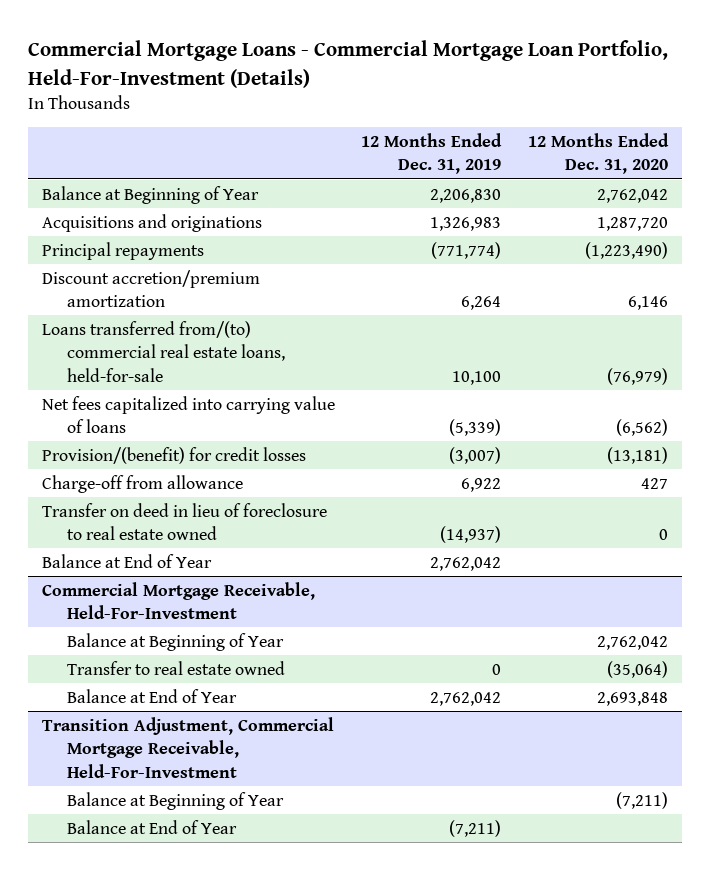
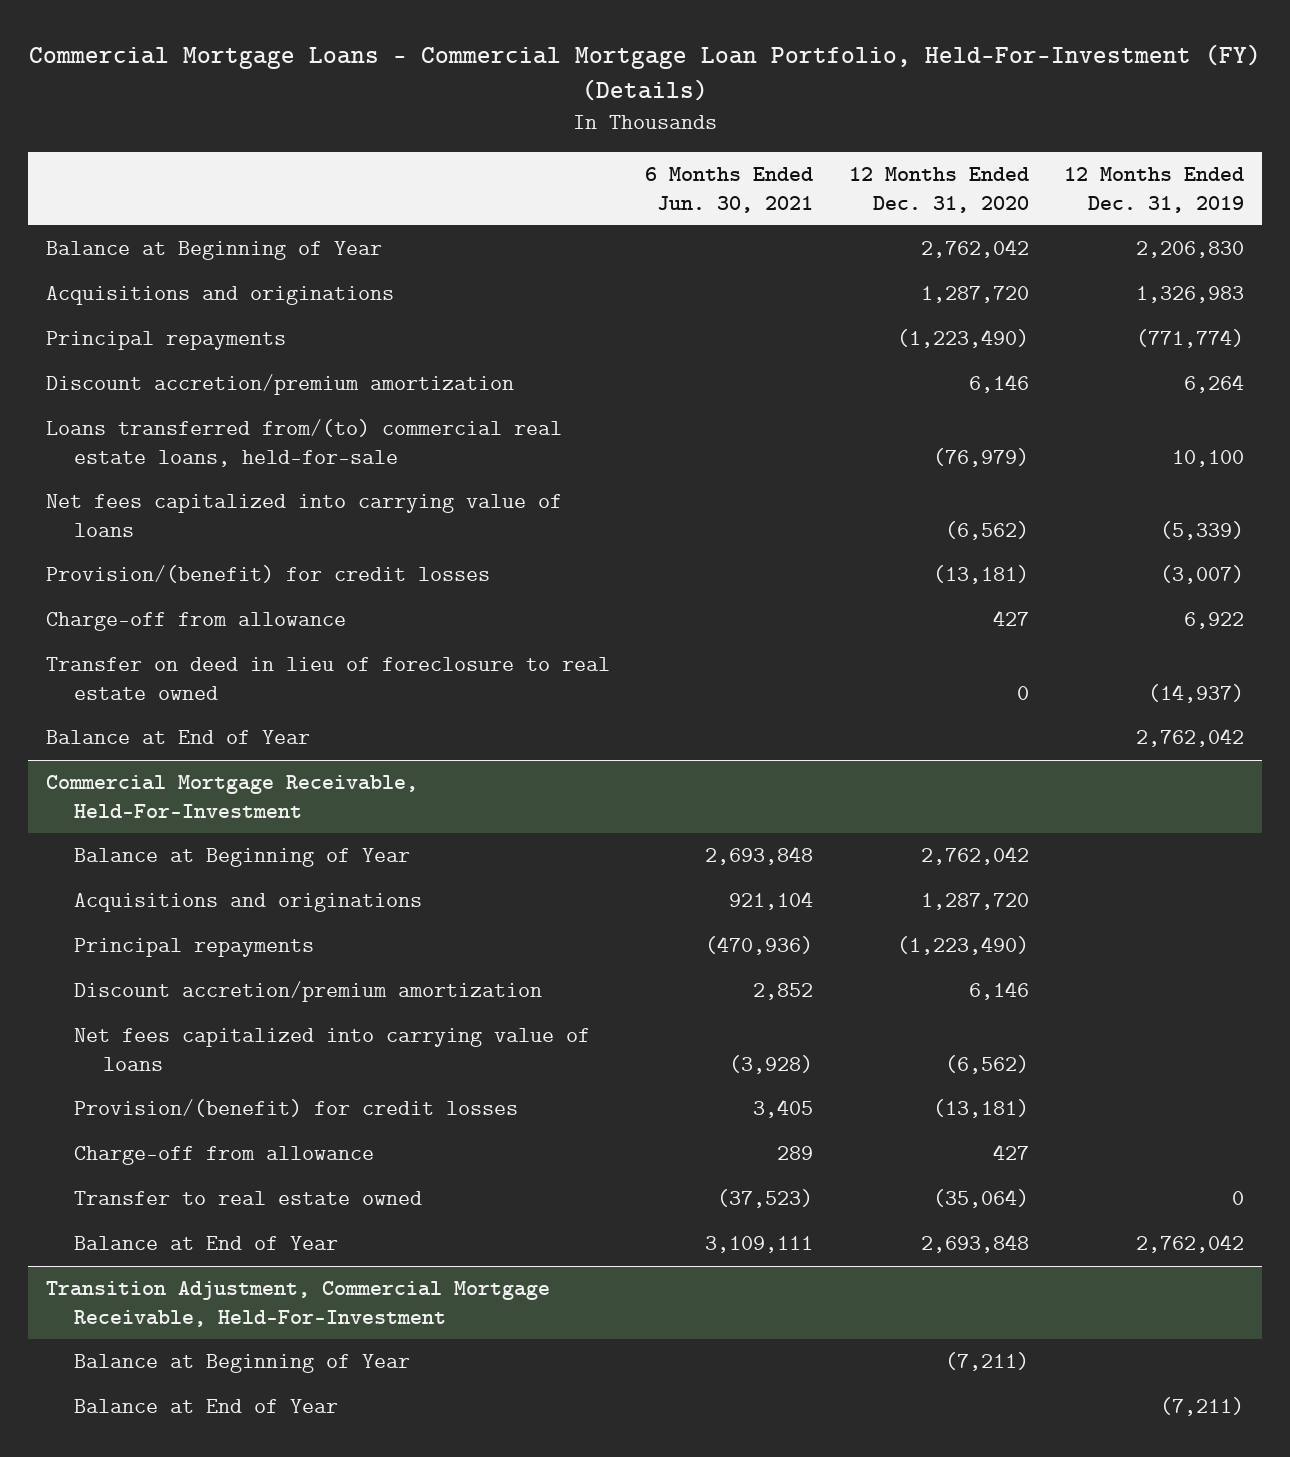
- Commercial Mortgage Loans - Commercial Mortgage Loan Portfolio, Held-For-Investment (Details)
+ Commercial Mortgage Loans - Commercial Mortgage Loan Portfolio, Held-For-Investment (FY) (Details)
- | 12 Months Ended Dec. 31, 2019 | 12 Months Ended Dec. 31, 2020
+ | 6 Months Ended Jun. 30, 2021 | 12 Months Ended Dec. 31, 2020 | 12 Months Ended Dec. 31, 2019
@ Commercial Mortgage Receivable, Held-For-Investment
+ Acquisitions and originations | 921,104 | 1,287,720 |
+ Principal repayments | (470,936) | (1,223,490) |
+ Discount accretion/premium amortization | 2,852 | 6,146 |
+ Net fees capitalized into carrying value of loans | (3,928) | (6,562) |
+ Provision/(benefit) for credit losses | 3,405 | (13,181) |
+ Charge-off from allowance | 289 | 427 |

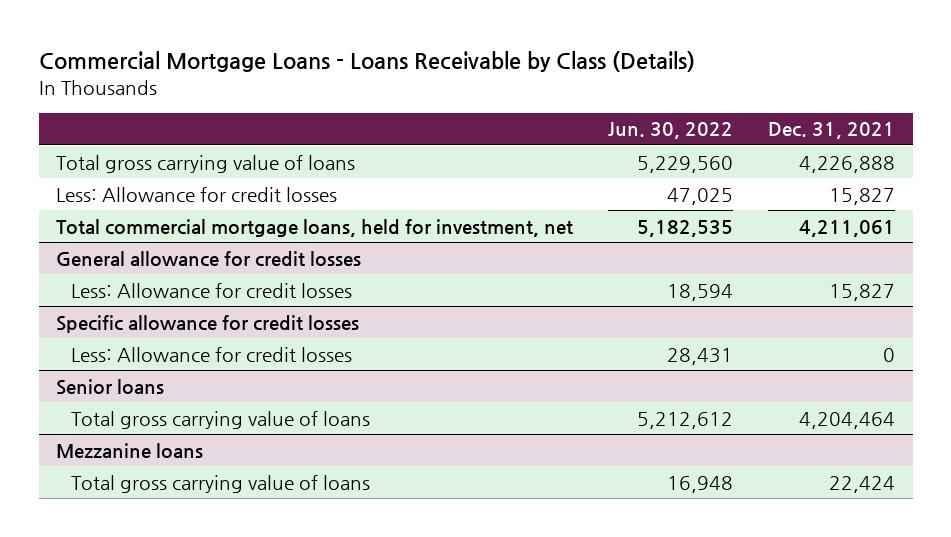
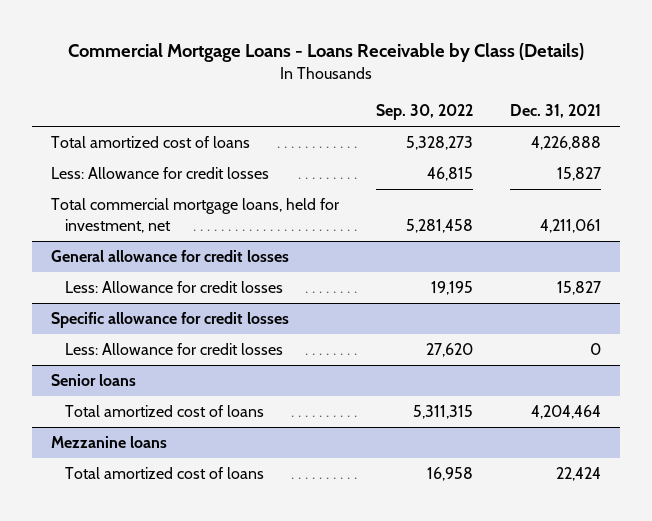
- | Jun. 30, 2022 | Dec. 31, 2021
+ | Sep. 30, 2022 | Dec. 31, 2021
- Total gross carrying value of loans | 5,229,560 | 4,226,888
+ Total amortized cost of loans | 5,328,273 | 4,226,888
@ Senior loans
- Total gross carrying value of loans | 5,212,612 | 4,204,464
+ Total amortized cost of loans | 5,311,315 | 4,204,464
@ Mezzanine loans
- Total gross carrying value of loans | 16,948 | 22,424
+ Total amortized cost of loans | 16,958 | 22,424

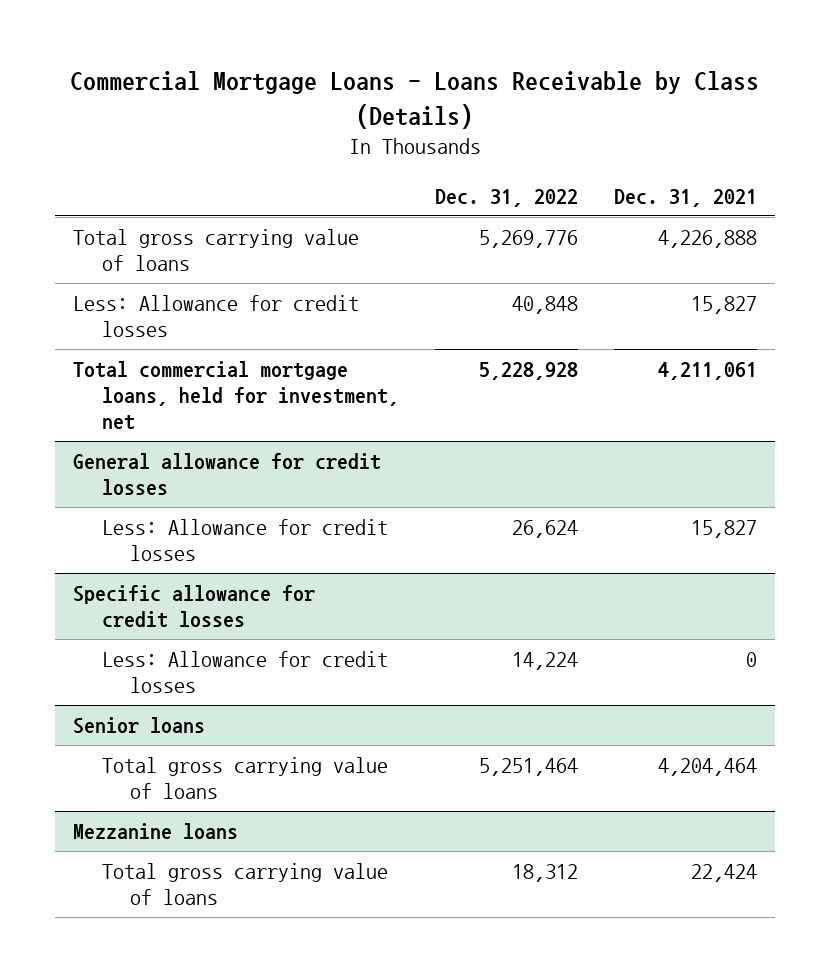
- | Sep. 30, 2022 | Dec. 31, 2021
+ | Dec. 31, 2022 | Dec. 31, 2021
- Total amortized cost of loans | 5,328,273 | 4,226,888
+ Total gross carrying value of loans | 5,269,776 | 4,226,888
@ Senior loans
- Total amortized cost of loans | 5,311,315 | 4,204,464
+ Total gross carrying value of loans | 5,251,464 | 4,204,464
@ Mezzanine loans
- Total amortized cost of loans | 16,958 | 22,424
+ Total gross carrying value of loans | 18,312 | 22,424

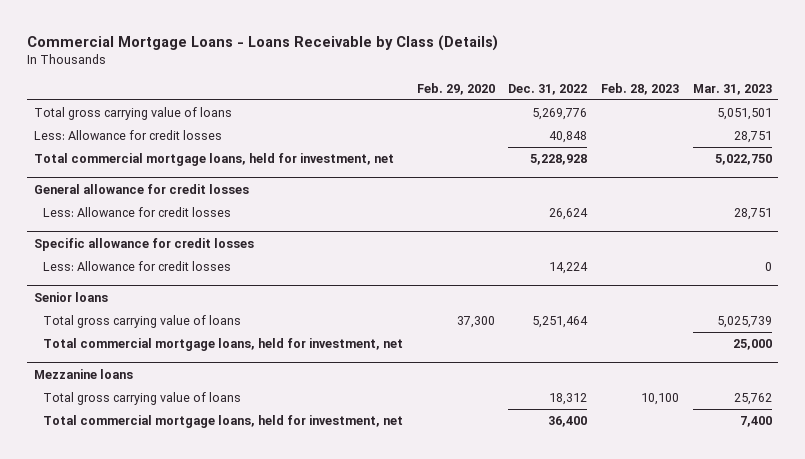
- | Dec. 31, 2022 | Dec. 31, 2021
+ | Feb. 29, 2020 | Dec. 31, 2022 | Feb. 28, 2023 | Mar. 31, 2023
@ Senior loans
+ Total commercial mortgage loans, held for investment, net | | | | 25,000
@ Mezzanine loans
+ Total commercial mortgage loans, held for investment, net | | 36,400 | | 7,400

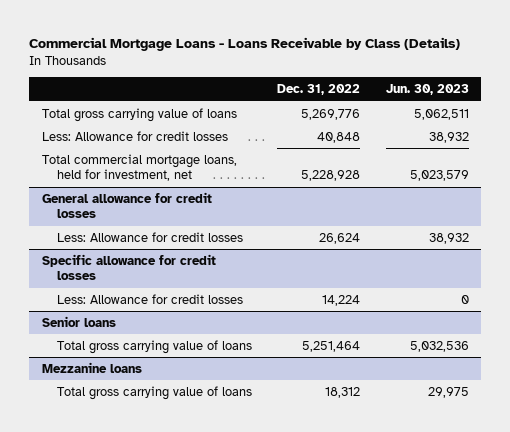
- | Feb. 29, 2020 | Dec. 31, 2022 | Feb. 28, 2023 | Mar. 31, 2023
+ | Dec. 31, 2022 | Jun. 30, 2023
@ Senior loans
- Total commercial mortgage loans, held for investment, net | | | | 25,000
@ Mezzanine loans
- Total commercial mortgage loans, held for investment, net | | 36,400 | | 7,400

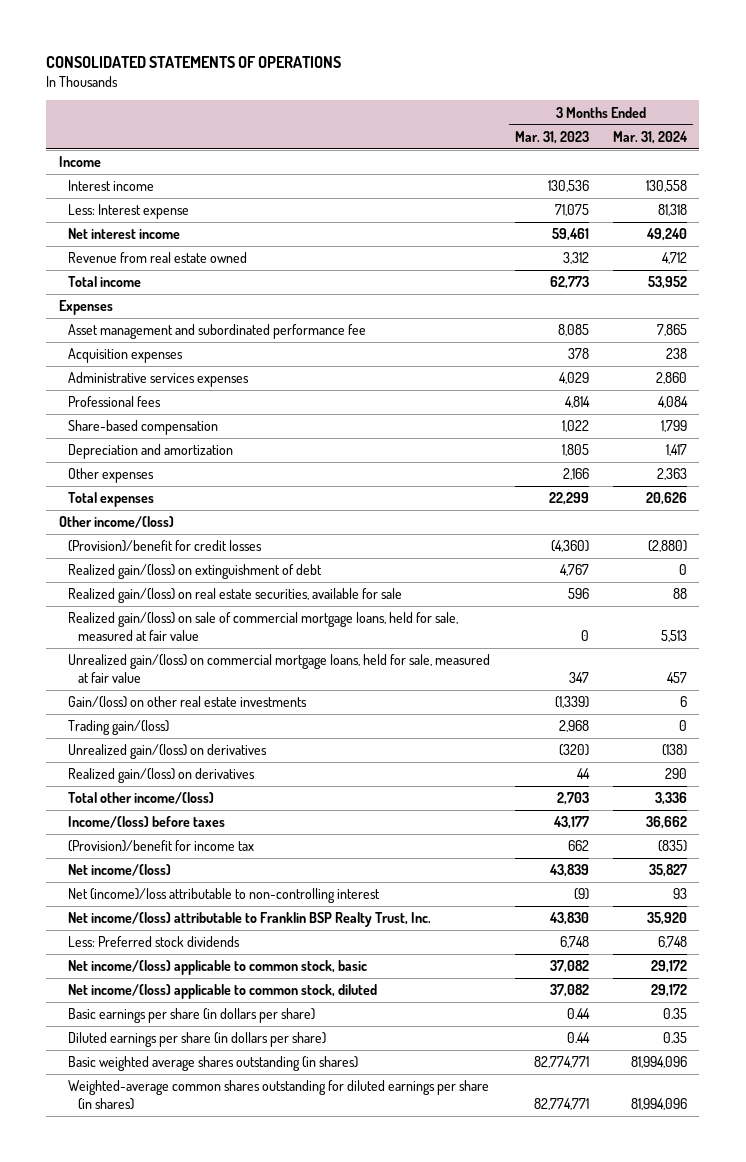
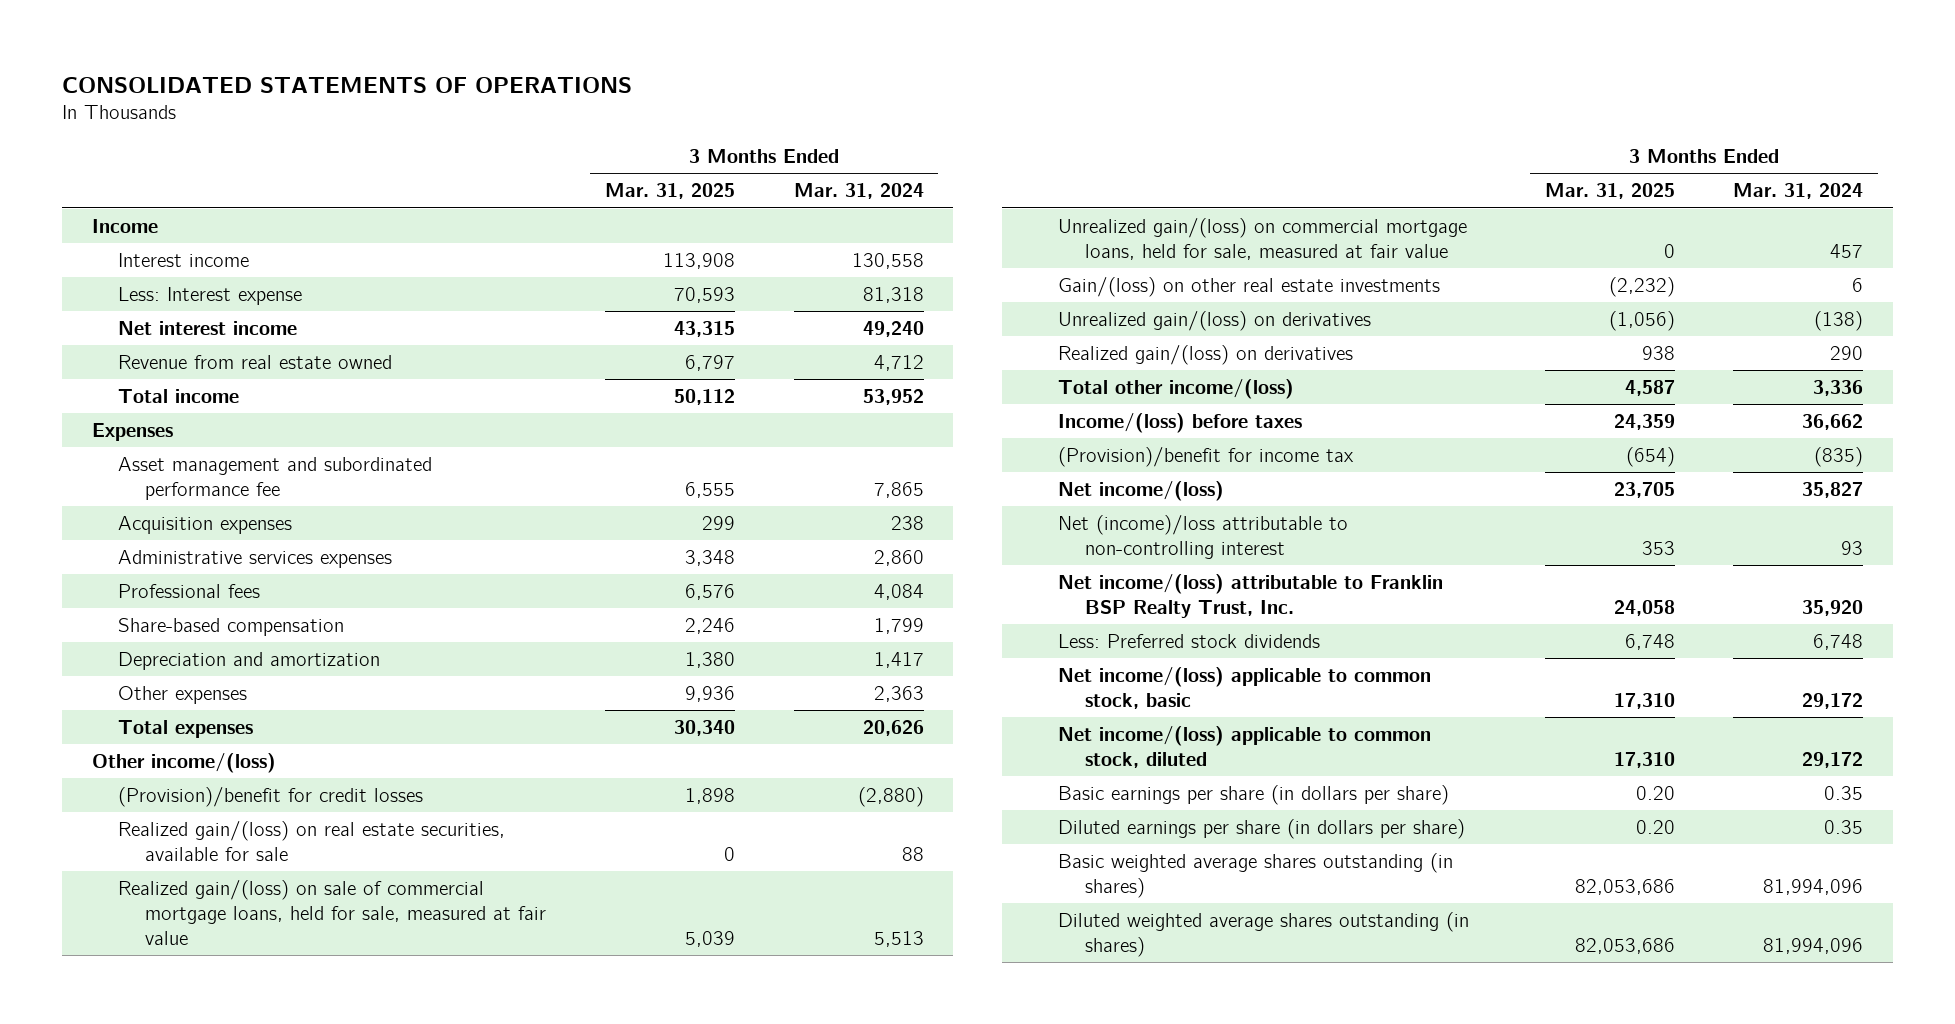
- | 3 Months Ended Mar. 31, 2023 | 3 Months Ended Mar. 31, 2024
+ | 3 Months Ended Mar. 31, 2025 | 3 Months Ended Mar. 31, 2024
- Realized gain/(loss) on extinguishment of debt | 4,767 | 0
- Trading gain/(loss) | 2,968 | 0
- Weighted-average common shares outstanding for diluted earnings per share (in shares) | 82,774,771 | 81,994,096
+ Diluted weighted average shares outstanding (in shares) | 82,053,686 | 81,994,096

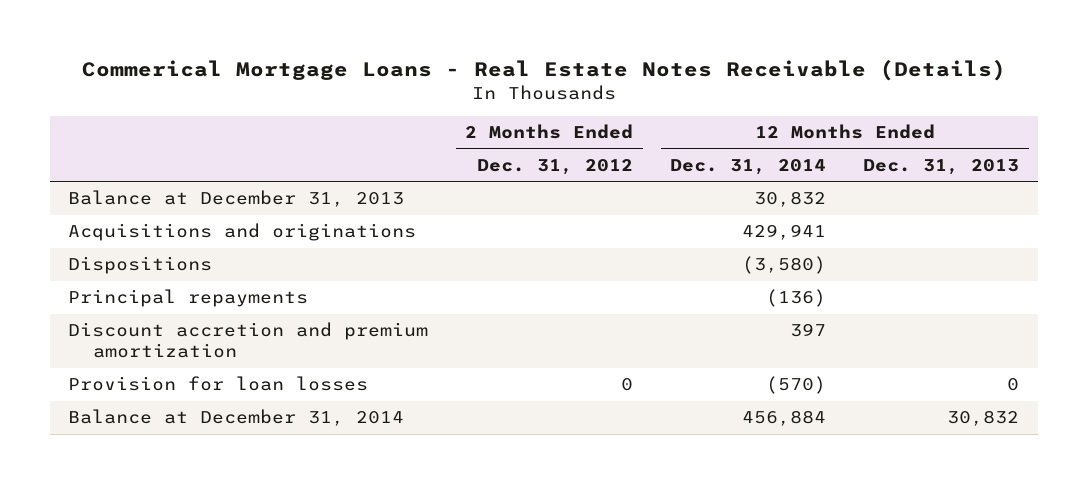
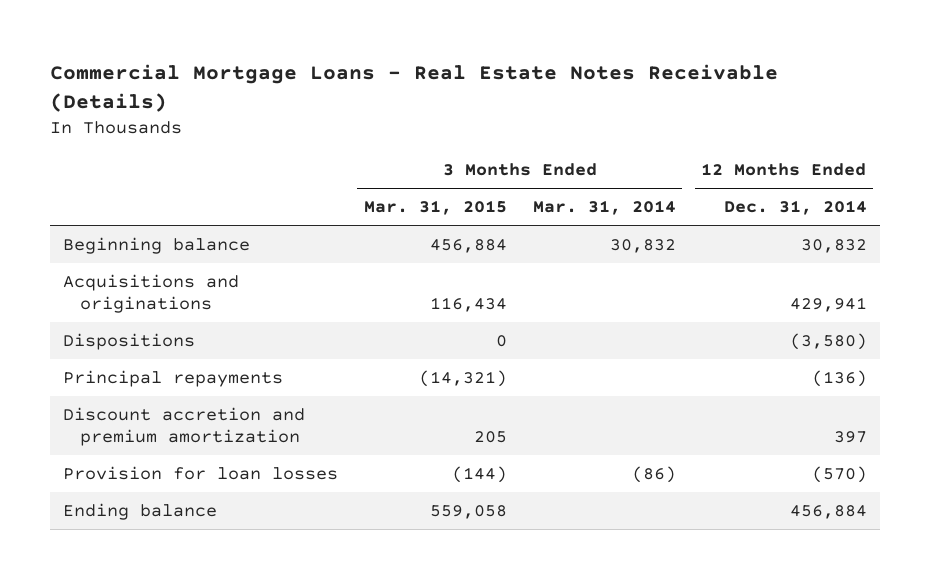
- Commerical Mortgage Loans - Real Estate Notes Receivable (Details)
+ Commercial Mortgage Loans - Real Estate Notes Receivable (Details)
- | 2 Months Ended Dec. 31, 2012 | 12 Months Ended Dec. 31, 2014 | 12 Months Ended Dec. 31, 2013
+ | 3 Months Ended Mar. 31, 2015 | 3 Months Ended Mar. 31, 2014 | 12 Months Ended Dec. 31, 2014
- Balance at December 31, 2013 | | 30,832 |
+ Beginning balance | 456,884 | 30,832 | 30,832
- Balance at December 31, 2014 | | 456,884 | 30,832
+ Ending balance | 559,058 | | 456,884

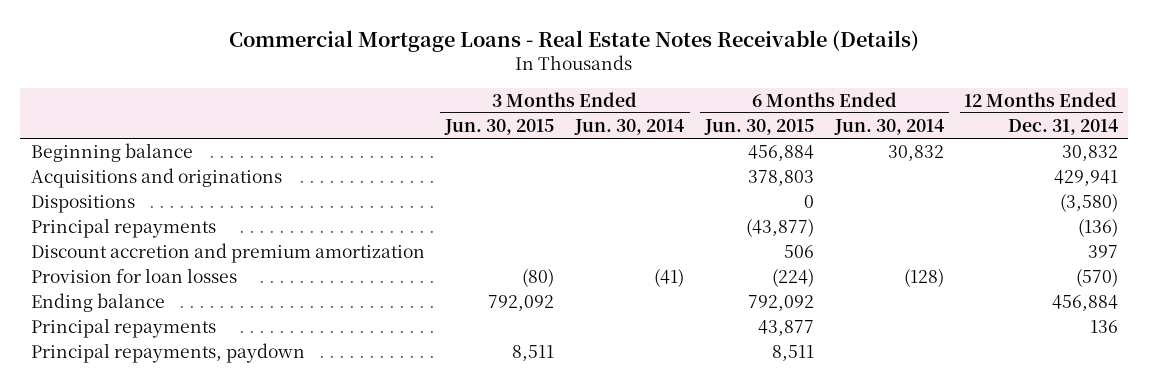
- | 3 Months Ended Mar. 31, 2015 | 3 Months Ended Mar. 31, 2014 | 12 Months Ended Dec. 31, 2014
+ | 3 Months Ended Jun. 30, 2015 | 3 Months Ended Jun. 30, 2014 | 6 Months Ended Jun. 30, 2015 | 6 Months Ended Jun. 30, 2014 | 12 Months Ended Dec. 31, 2014
+ Principal repayments | | | 43,877 | | 136
+ Principal repayments, paydown | 8,511 | | 8,511 | |

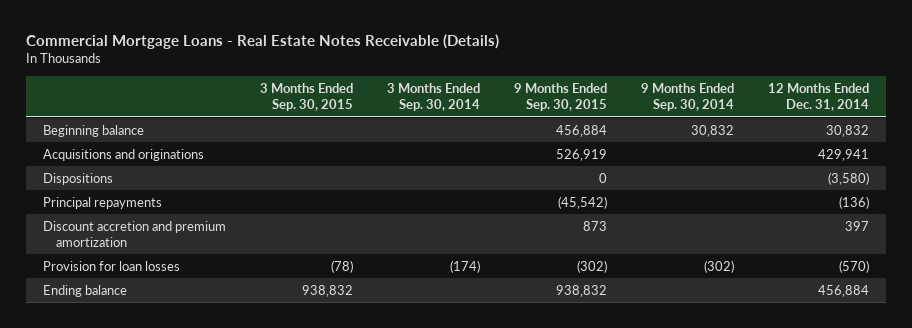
- | 3 Months Ended Jun. 30, 2015 | 3 Months Ended Jun. 30, 2014 | 6 Months Ended Jun. 30, 2015 | 6 Months Ended Jun. 30, 2014 | 12 Months Ended Dec. 31, 2014
+ | 3 Months Ended Sep. 30, 2015 | 3 Months Ended Sep. 30, 2014 | 9 Months Ended Sep. 30, 2015 | 9 Months Ended Sep. 30, 2014 | 12 Months Ended Dec. 31, 2014
- Principal repayments | | | 43,877 | | 136
- Principal repayments, paydown | 8,511 | | 8,511 | |

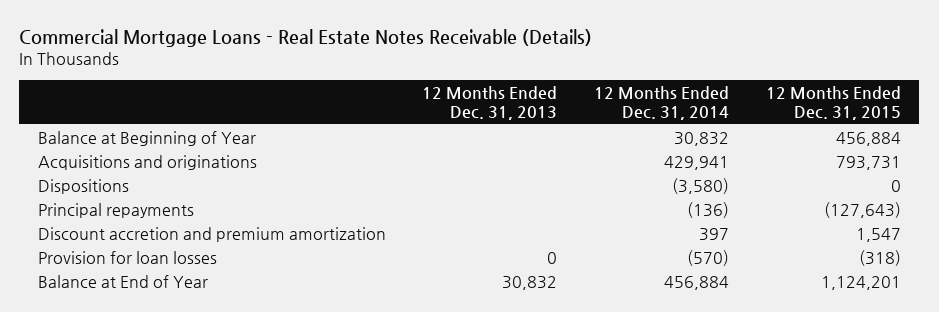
- | 3 Months Ended Sep. 30, 2015 | 3 Months Ended Sep. 30, 2014 | 9 Months Ended Sep. 30, 2015 | 9 Months Ended Sep. 30, 2014 | 12 Months Ended Dec. 31, 2014
+ | 12 Months Ended Dec. 31, 2013 | 12 Months Ended Dec. 31, 2014 | 12 Months Ended Dec. 31, 2015
- Beginning balance | | | 456,884 | 30,832 | 30,832
+ Balance at Beginning of Year | | 30,832 | 456,884
- Ending balance | 938,832 | | 938,832 | | 456,884
+ Balance at End of Year | 30,832 | 456,884 | 1,124,201

